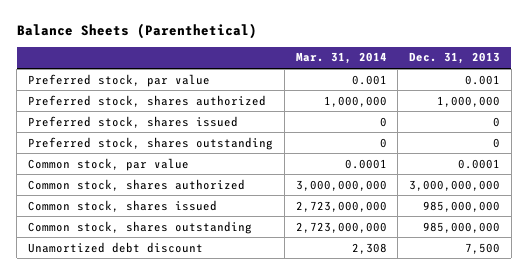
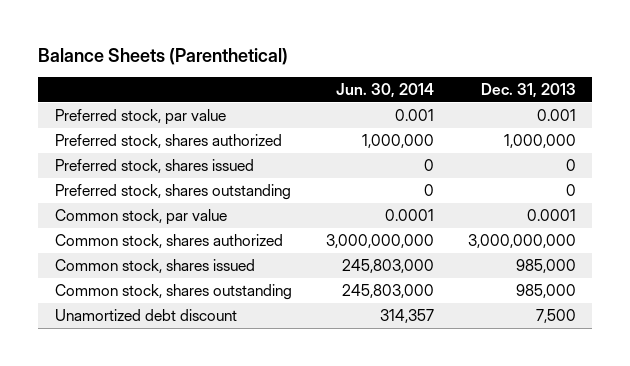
- | Mar. 31, 2014 | Dec. 31, 2013
+ | Jun. 30, 2014 | Dec. 31, 2013
- Common stock, shares issued | 2,723,000,000 | 985,000,000
- Common stock, shares outstanding | 2,723,000,000 | 985,000,000
+ Common stock, shares issued | 245,803,000 | 985,000
+ Common stock, shares outstanding | 245,803,000 | 985,000

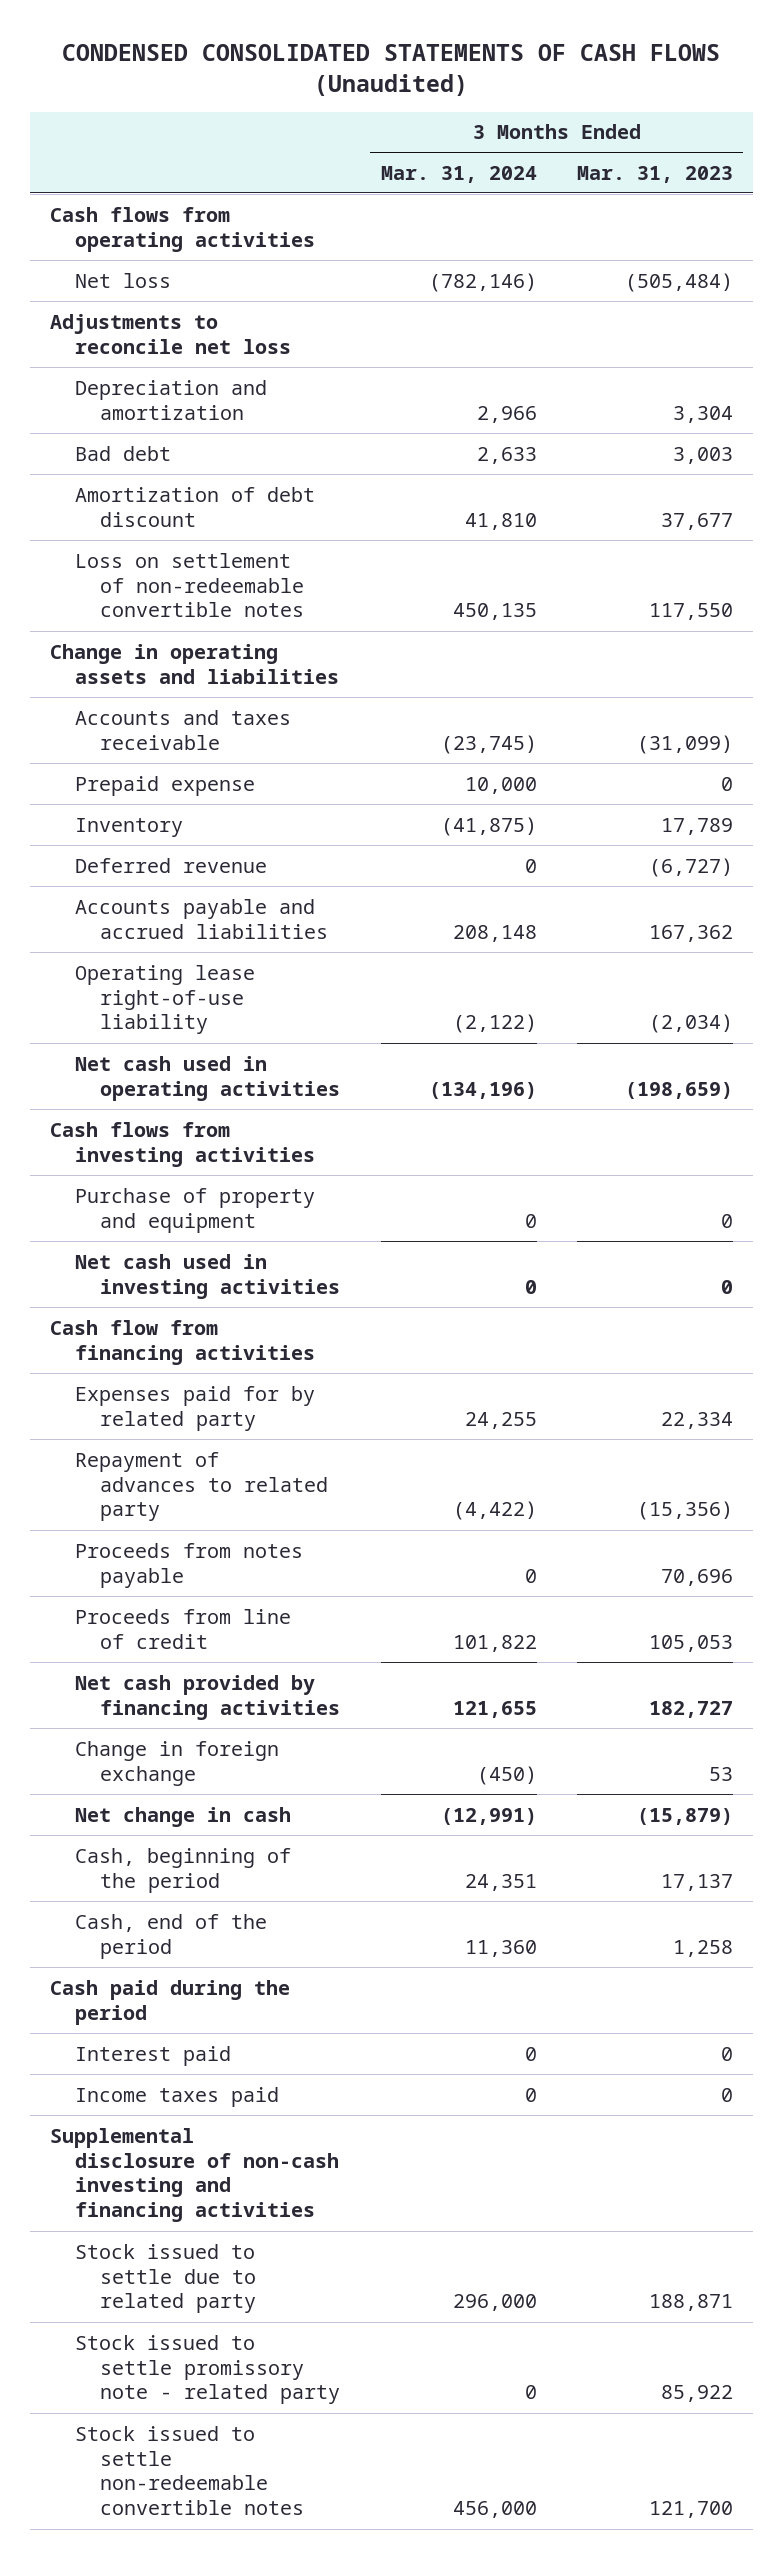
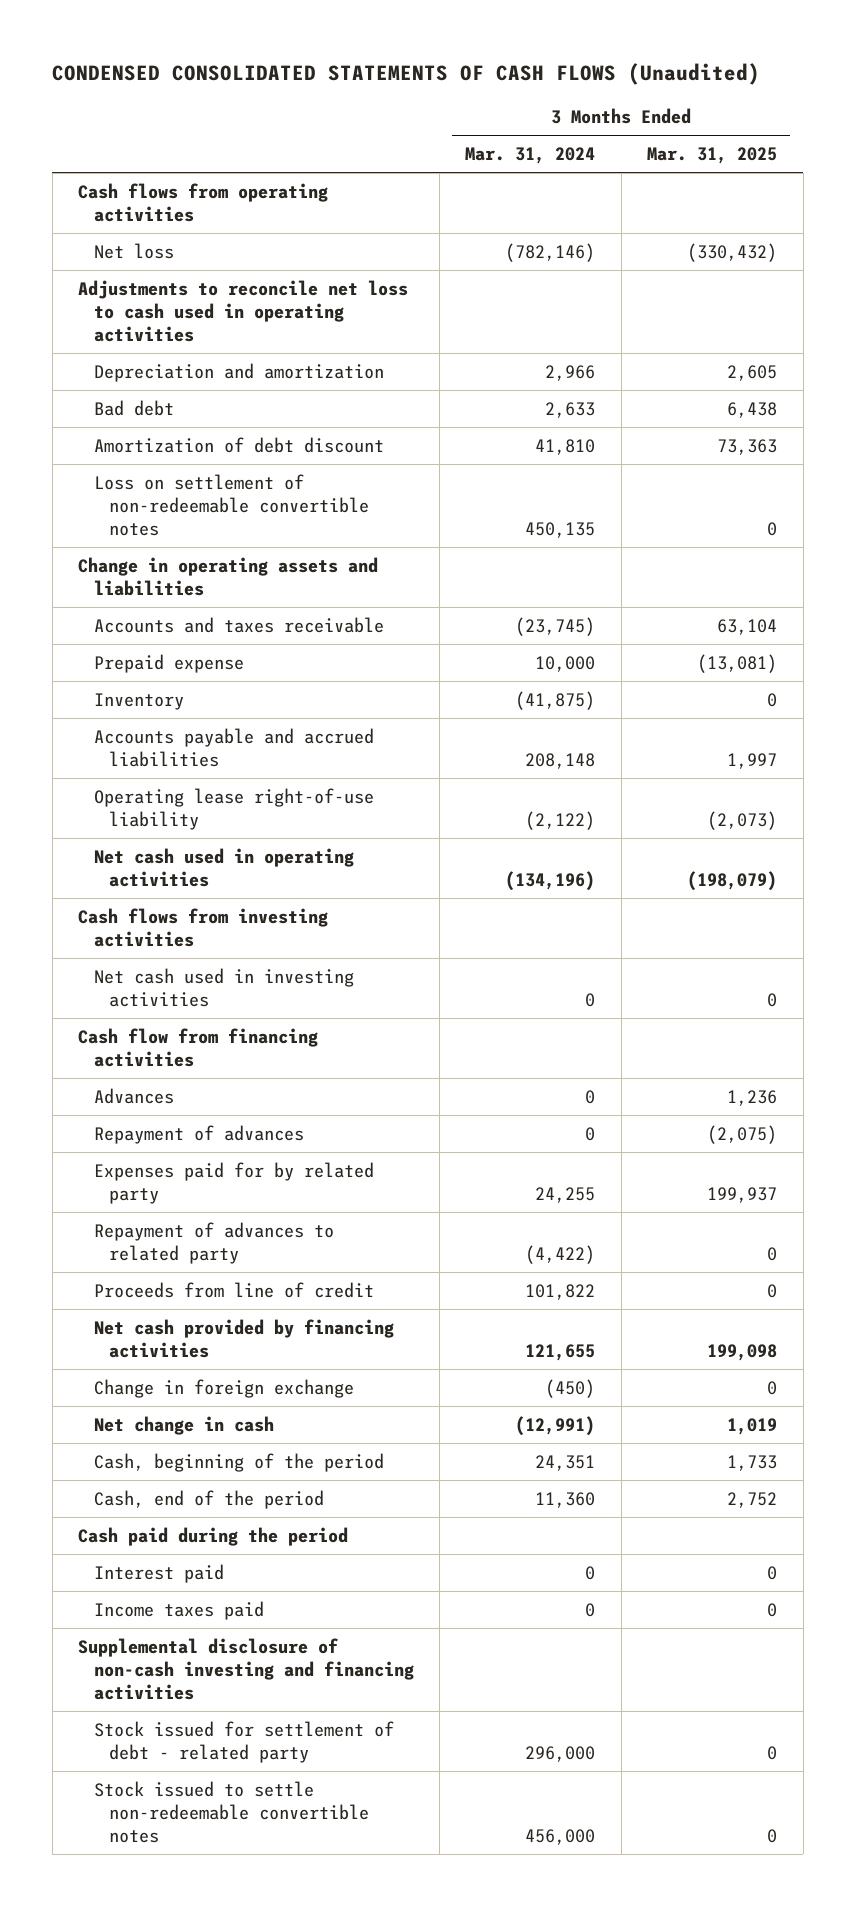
- | 3 Months Ended Mar. 31, 2024 | 3 Months Ended Mar. 31, 2023
+ | 3 Months Ended Mar. 31, 2024 | 3 Months Ended Mar. 31, 2025
- Adjustments to reconcile net loss
+ Adjustments to reconcile net loss to cash used in operating activities
- Deferred revenue | 0 | (6,727)
- Purchase of property and equipment | 0 | 0
+ Advances | 0 | 1,236
+ Repayment of advances | 0 | (2,075)
- Proceeds from notes payable | 0 | 70,696
- Stock issued to settle due to related party | 296,000 | 188,871
- Stock issued to settle promissory note - related party | 0 | 85,922
+ Stock issued for settlement of debt - related party | 296,000 | 0

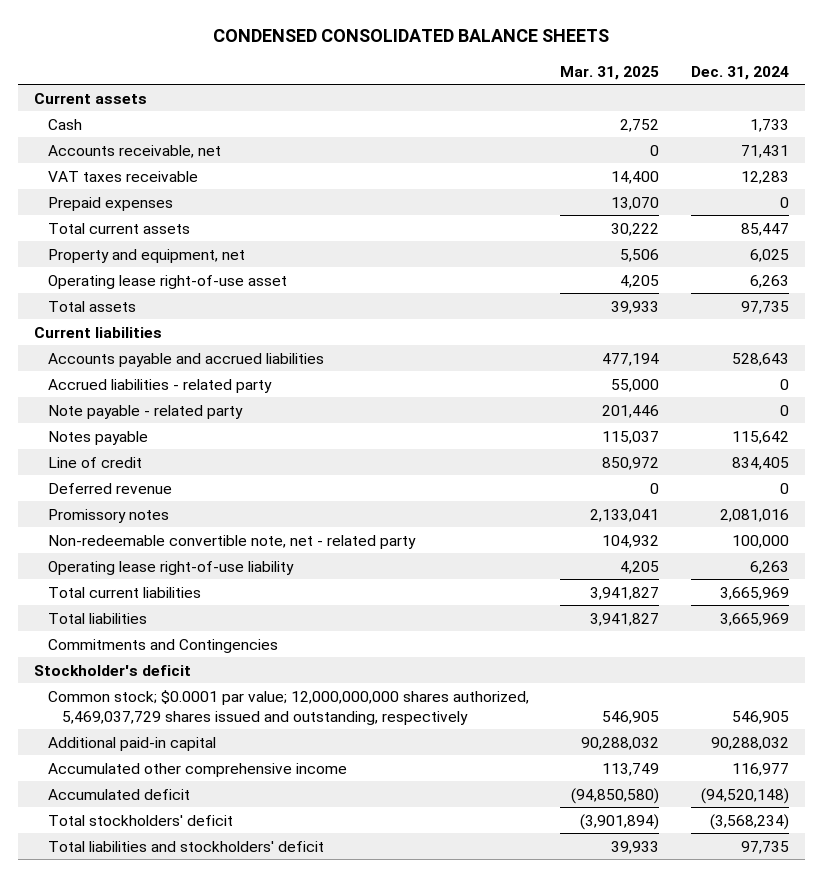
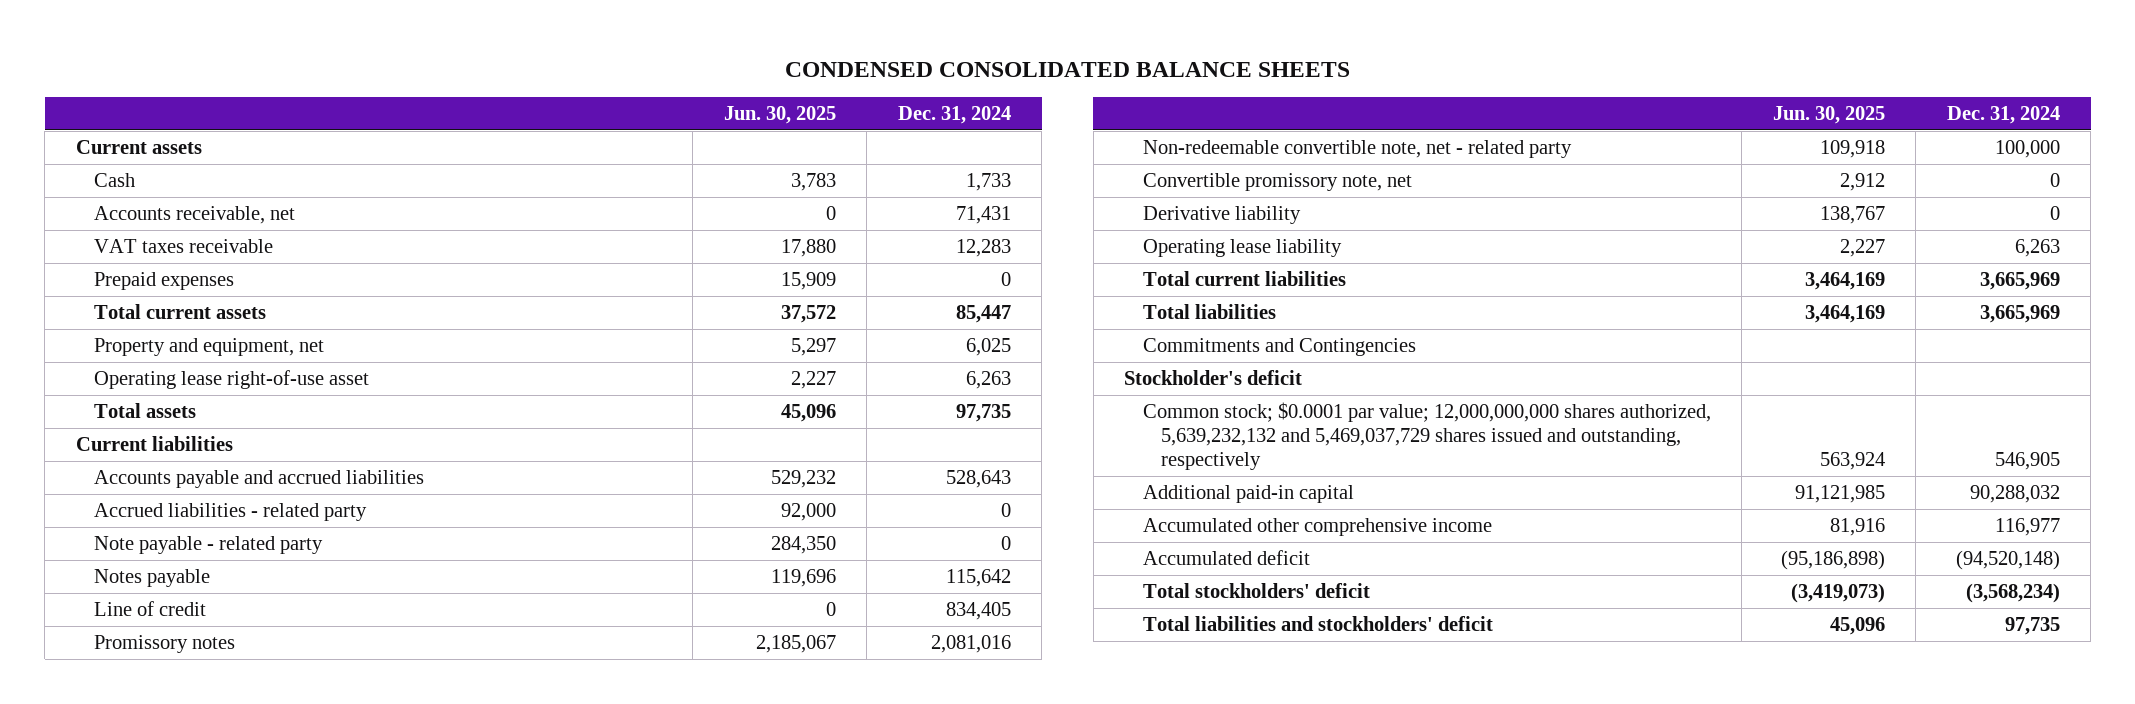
- | Mar. 31, 2025 | Dec. 31, 2024
+ | Jun. 30, 2025 | Dec. 31, 2024
- Deferred revenue | 0 | 0
- Operating lease right-of-use liability | 4,205 | 6,263
+ Convertible promissory note, net | 2,912 | 0
+ Derivative liability | 138,767 | 0
+ Operating lease liability | 2,227 | 6,263
- Common stock; $0.0001 par value; 12,000,000,000 shares authorized, 5,469,037,729 shares issued and outstanding, respectively | 546,905 | 546,905
+ Common stock; $0.0001 par value; 12,000,000,000 shares authorized, 5,639,232,132 and 5,469,037,729 shares issued and outstanding, respectively | 563,924 | 546,905

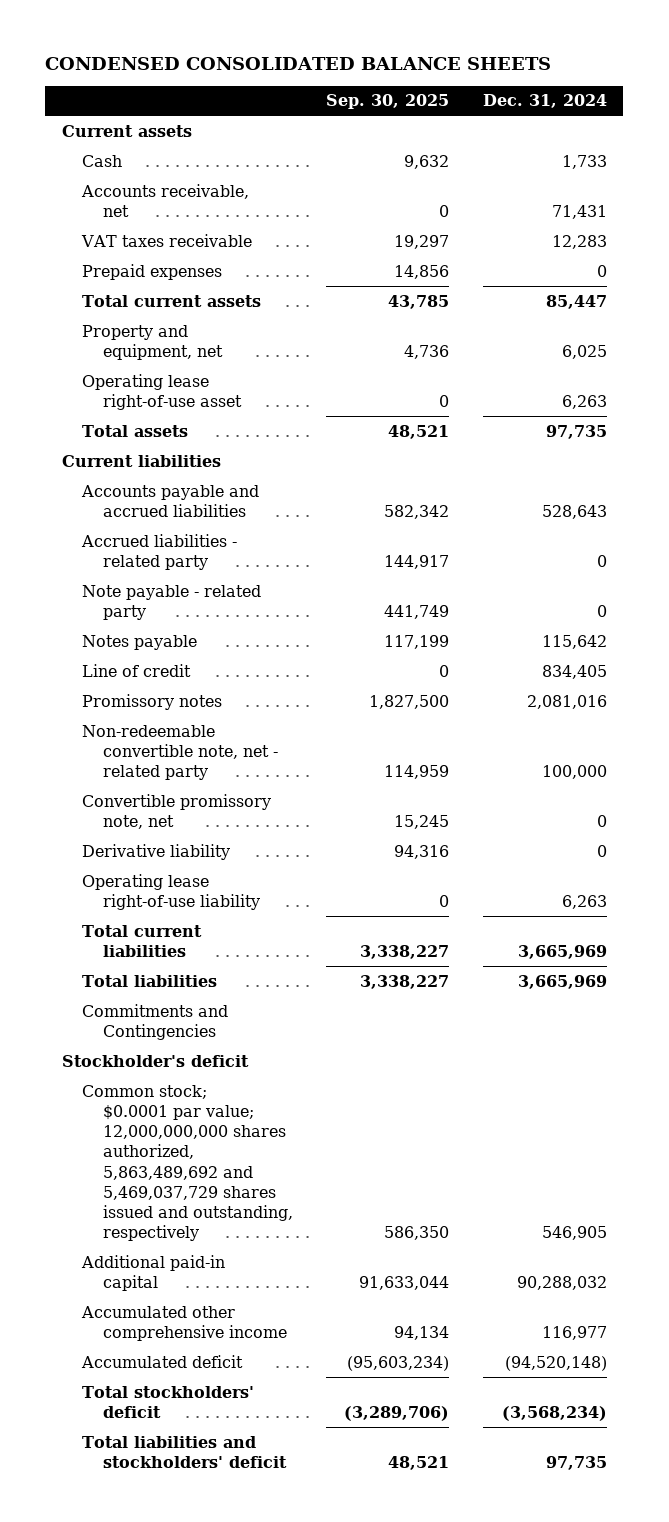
- | Jun. 30, 2025 | Dec. 31, 2024
+ | Sep. 30, 2025 | Dec. 31, 2024
- Operating lease liability | 2,227 | 6,263
+ Operating lease right-of-use liability | 0 | 6,263
- Common stock; $0.0001 par value; 12,000,000,000 shares authorized, 5,639,232,132 and 5,469,037,729 shares issued and outstanding, respectively | 563,924 | 546,905
+ Common stock; $0.0001 par value; 12,000,000,000 shares authorized, 5,863,489,692 and 5,469,037,729 shares issued and outstanding, respectively | 586,350 | 546,905

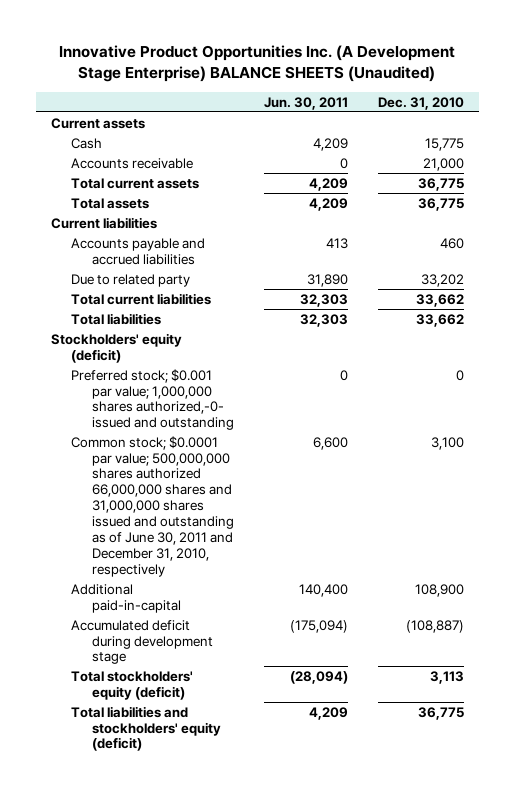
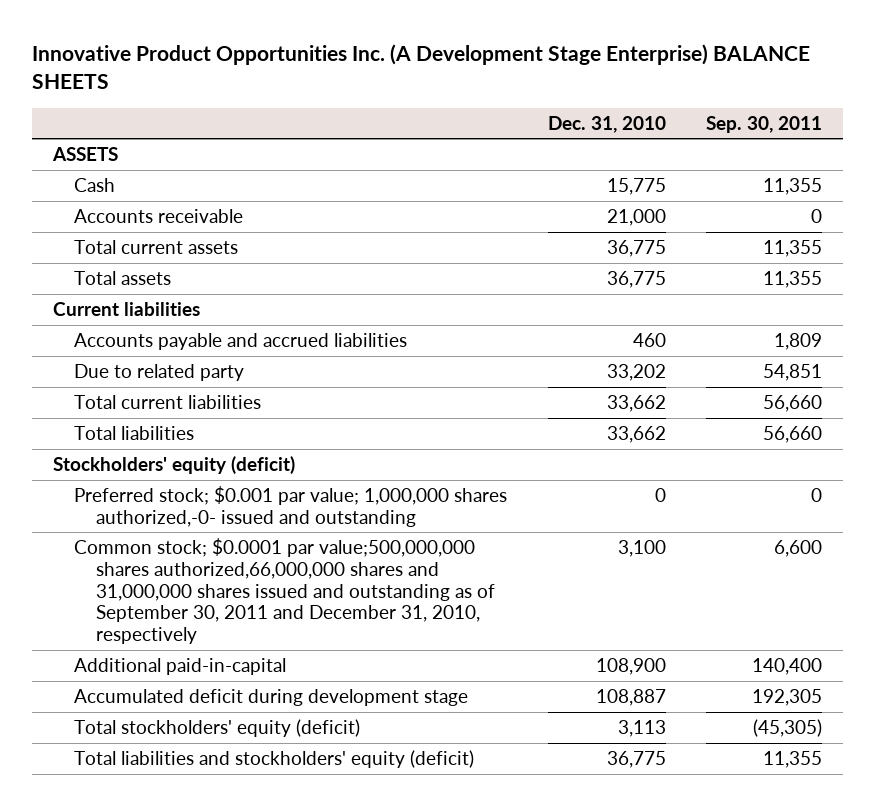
- Innovative Product Opportunities Inc. (A Development Stage Enterprise) BALANCE SHEETS (Unaudited)
+ Innovative Product Opportunities Inc. (A Development Stage Enterprise) BALANCE SHEETS
- | Jun. 30, 2011 | Dec. 31, 2010
+ | Dec. 31, 2010 | Sep. 30, 2011
- Current assets
+ ASSETS
- Common stock; $0.0001 par value; 500,000,000 shares authorized 66,000,000 shares and 31,000,000 shares issued and outstanding as of June 30, 2011 and December 31, 2010, respectively | 6,600 | 3,100
+ Common stock; $0.0001 par value;500,000,000 shares authorized,66,000,000 shares and 31,000,000 shares issued and outstanding as of September 30, 2011 and December 31, 2010, respectively | 3,100 | 6,600
- Accumulated deficit during development stage | (175,094) | (108,887)
+ Accumulated deficit during development stage | 108,887 | 192,305

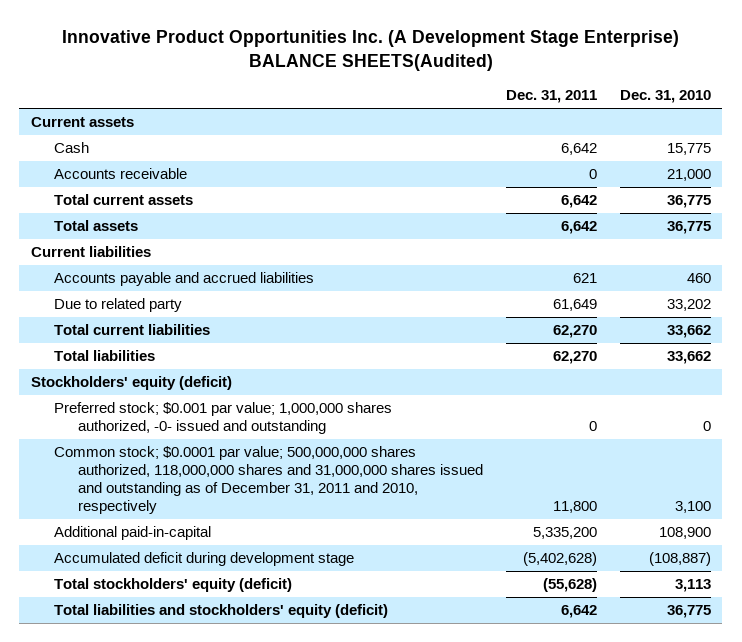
- Innovative Product Opportunities Inc. (A Development Stage Enterprise) BALANCE SHEETS
+ Innovative Product Opportunities Inc. (A Development Stage Enterprise) BALANCE SHEETS(Audited)
- | Dec. 31, 2010 | Sep. 30, 2011
+ | Dec. 31, 2011 | Dec. 31, 2010
- ASSETS
+ Current assets
- Preferred stock; $0.001 par value; 1,000,000 shares authorized,-0- issued and outstanding | 0 | 0
- Common stock; $0.0001 par value;500,000,000 shares authorized,66,000,000 shares and 31,000,000 shares issued and outstanding as of September 30, 2011 and December 31, 2010, respectively | 3,100 | 6,600
+ Preferred stock; $0.001 par value; 1,000,000 shares authorized, -0- issued and outstanding | 0 | 0
+ Common stock; $0.0001 par value; 500,000,000 shares authorized, 118,000,000 shares and 31,000,000 shares issued and outstanding as of December 31, 2011 and 2010, respectively | 11,800 | 3,100
- Accumulated deficit during development stage | 108,887 | 192,305
+ Accumulated deficit during development stage | (5,402,628) | (108,887)

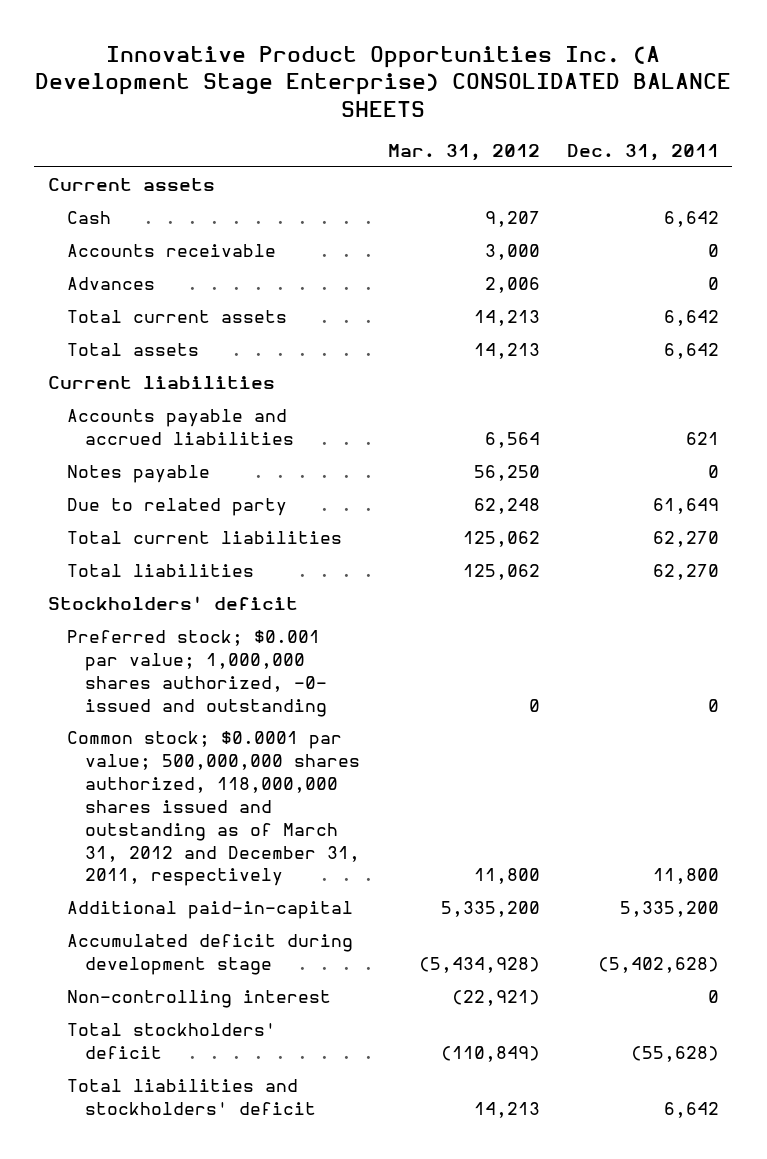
- Innovative Product Opportunities Inc. (A Development Stage Enterprise) BALANCE SHEETS(Audited)
+ Innovative Product Opportunities Inc. (A Development Stage Enterprise) CONSOLIDATED BALANCE SHEETS
- | Dec. 31, 2011 | Dec. 31, 2010
+ | Mar. 31, 2012 | Dec. 31, 2011
+ Advances | 2,006 | 0
+ Notes payable | 56,250 | 0
- Stockholders' equity (deficit)
+ Stockholders' deficit
- Common stock; $0.0001 par value; 500,000,000 shares authorized, 118,000,000 shares and 31,000,000 shares issued and outstanding as of December 31, 2011 and 2010, respectively | 11,800 | 3,100
+ Common stock; $0.0001 par value; 500,000,000 shares authorized, 118,000,000 shares issued and outstanding as of March 31, 2012 and December 31, 2011, respectively | 11,800 | 11,800
- Total stockholders' equity (deficit) | (55,628) | 3,113
- Total liabilities and stockholders' equity (deficit) | 6,642 | 36,775
+ Non-controlling interest | (22,921) | 0
+ Total stockholders' deficit | (110,849) | (55,628)
+ Total liabilities and stockholders' deficit | 14,213 | 6,642

